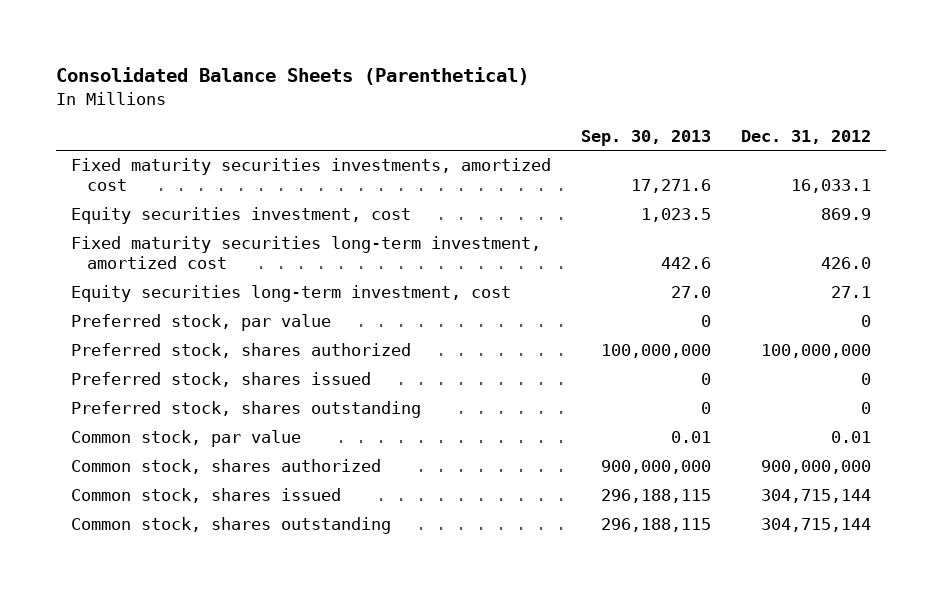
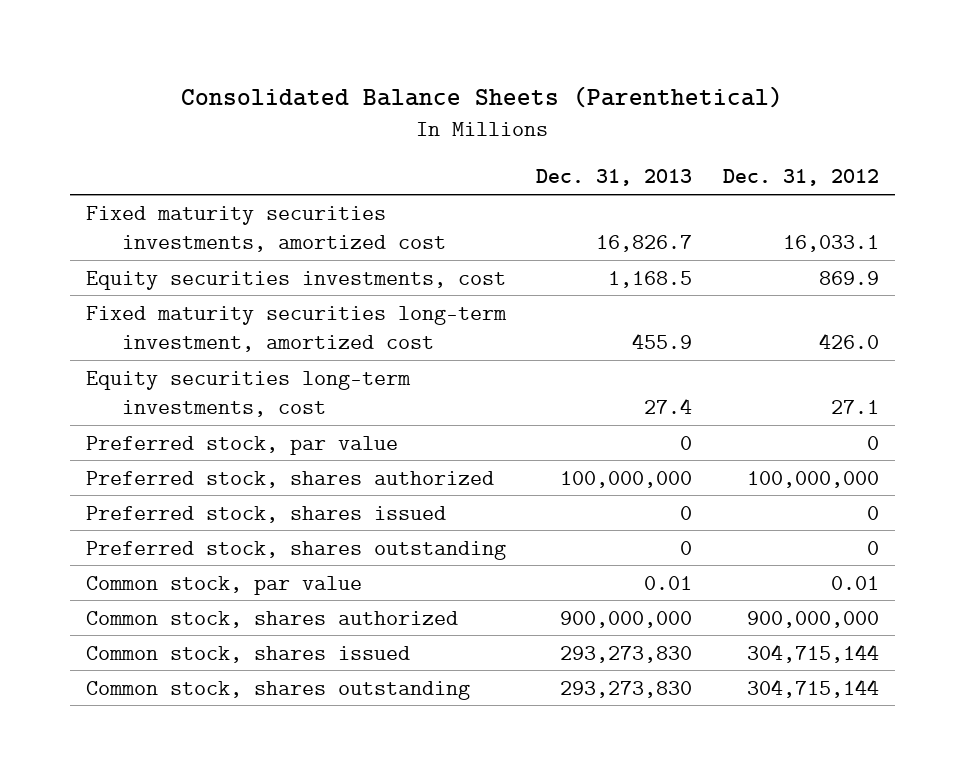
- | Sep. 30, 2013 | Dec. 31, 2012
+ | Dec. 31, 2013 | Dec. 31, 2012
- Equity securities investment, cost | 1,023.5 | 869.9
+ Equity securities investments, cost | 1,168.5 | 869.9
- Equity securities long-term investment, cost | 27.0 | 27.1
+ Equity securities long-term investments, cost | 27.4 | 27.1

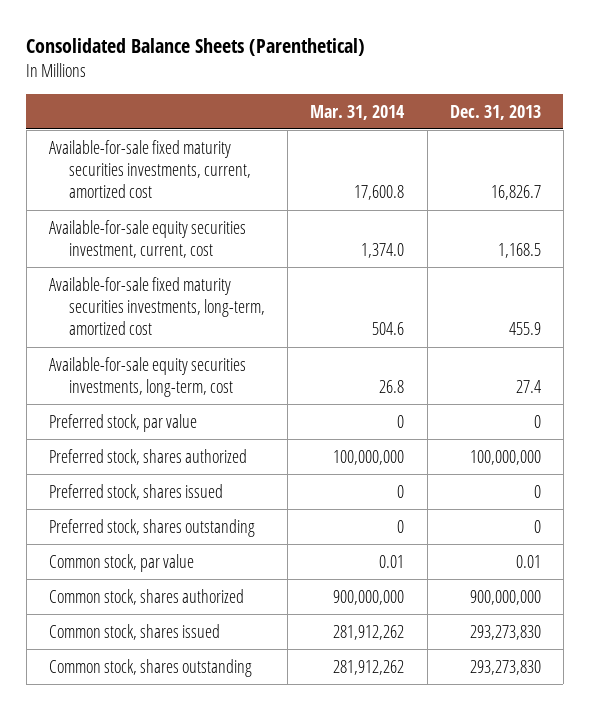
- | Dec. 31, 2013 | Dec. 31, 2012
+ | Mar. 31, 2014 | Dec. 31, 2013
- Fixed maturity securities investments, amortized cost | 16,826.7 | 16,033.1
- Equity securities investments, cost | 1,168.5 | 869.9
- Fixed maturity securities long-term investment, amortized cost | 455.9 | 426.0
- Equity securities long-term investments, cost | 27.4 | 27.1
+ Available-for-sale fixed maturity securities investments, current, amortized cost | 17,600.8 | 16,826.7
+ Available-for-sale equity securities investment, current, cost | 1,374.0 | 1,168.5
+ Available-for-sale fixed maturity securities investments, long-term, amortized cost | 504.6 | 455.9
+ Available-for-sale equity securities investments, long-term, cost | 26.8 | 27.4

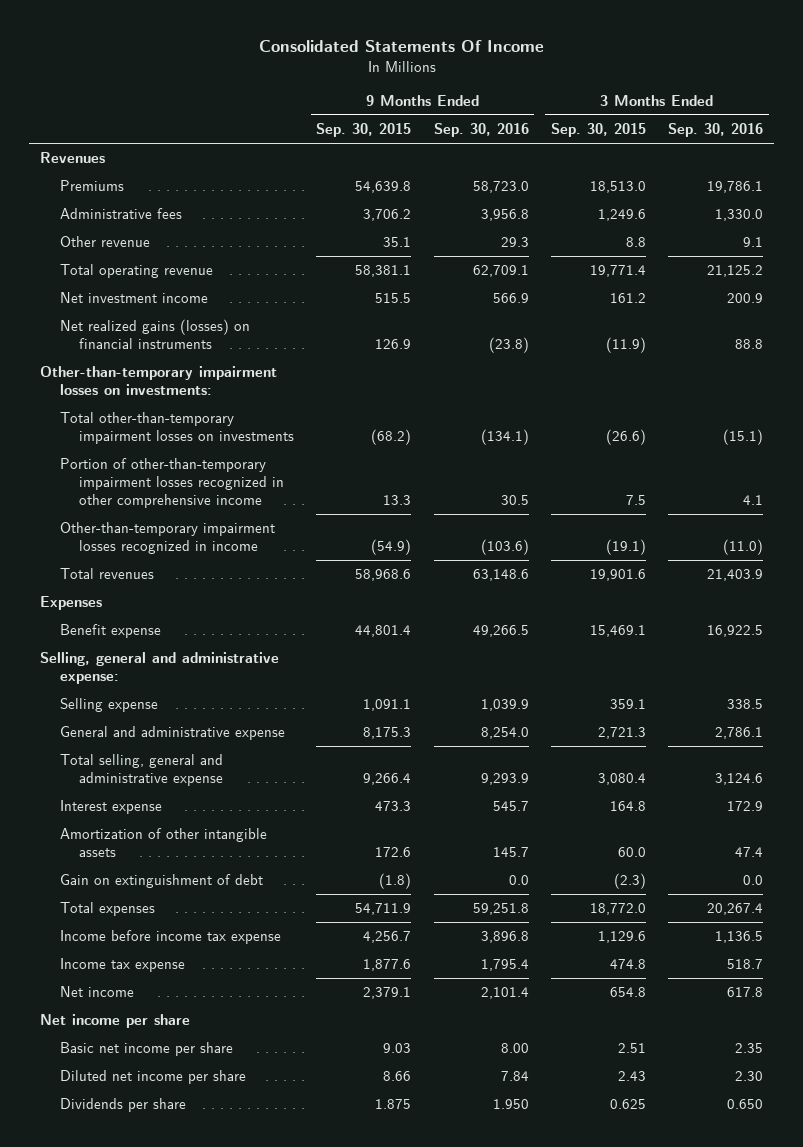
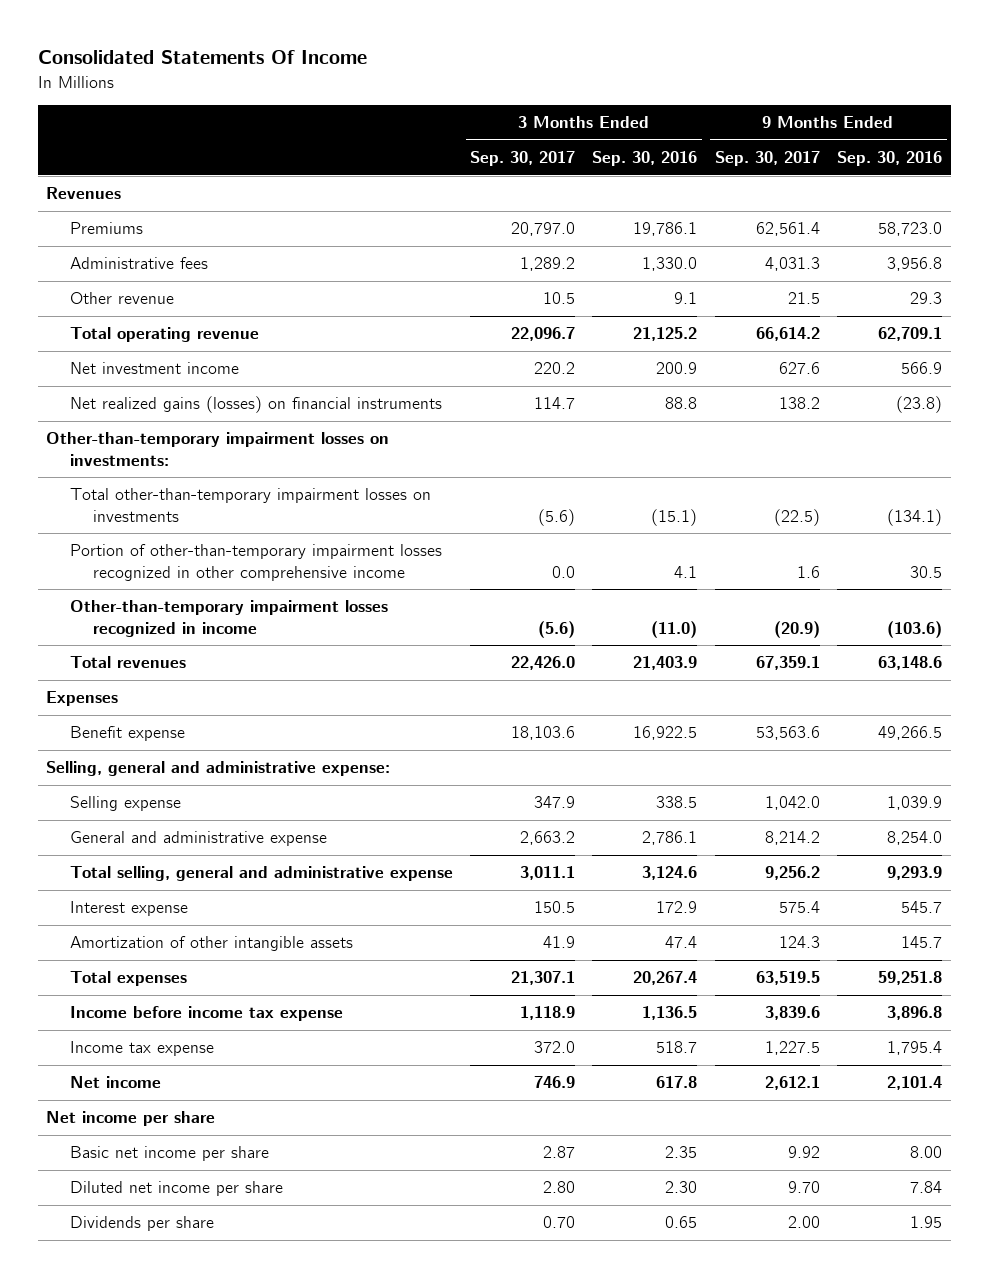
- | 9 Months Ended Sep. 30, 2015 | 9 Months Ended Sep. 30, 2016 | 3 Months Ended Sep. 30, 2015 | 3 Months Ended Sep. 30, 2016
+ | 3 Months Ended Sep. 30, 2017 | 3 Months Ended Sep. 30, 2016 | 9 Months Ended Sep. 30, 2017 | 9 Months Ended Sep. 30, 2016
- Gain on extinguishment of debt | (1.8) | 0.0 | (2.3) | 0.0
- Dividends per share | 1.875 | 1.950 | 0.625 | 0.650
+ Dividends per share | 0.70 | 0.65 | 2.00 | 1.95

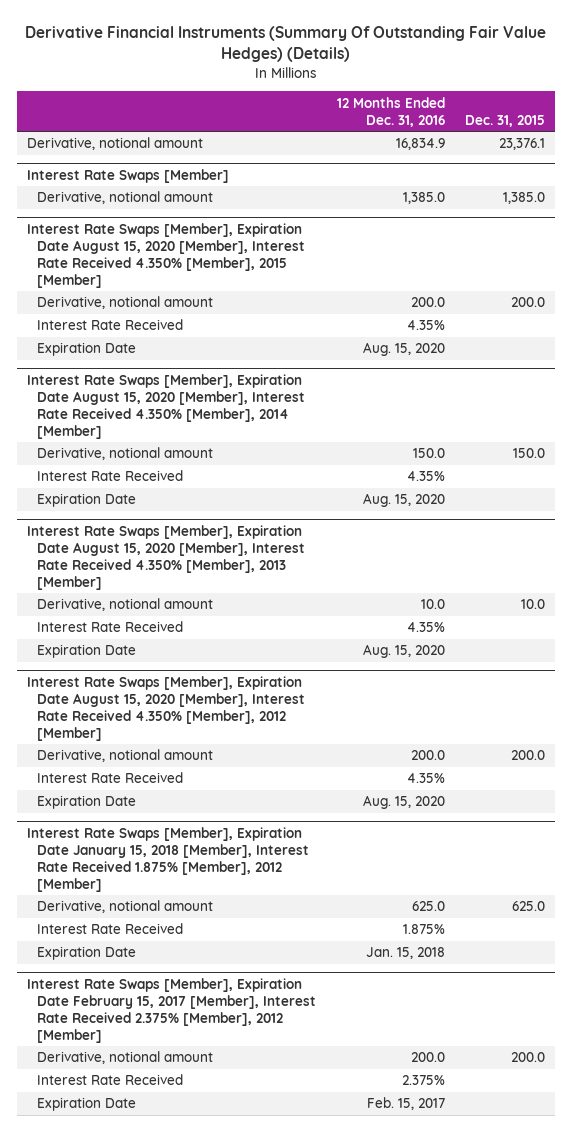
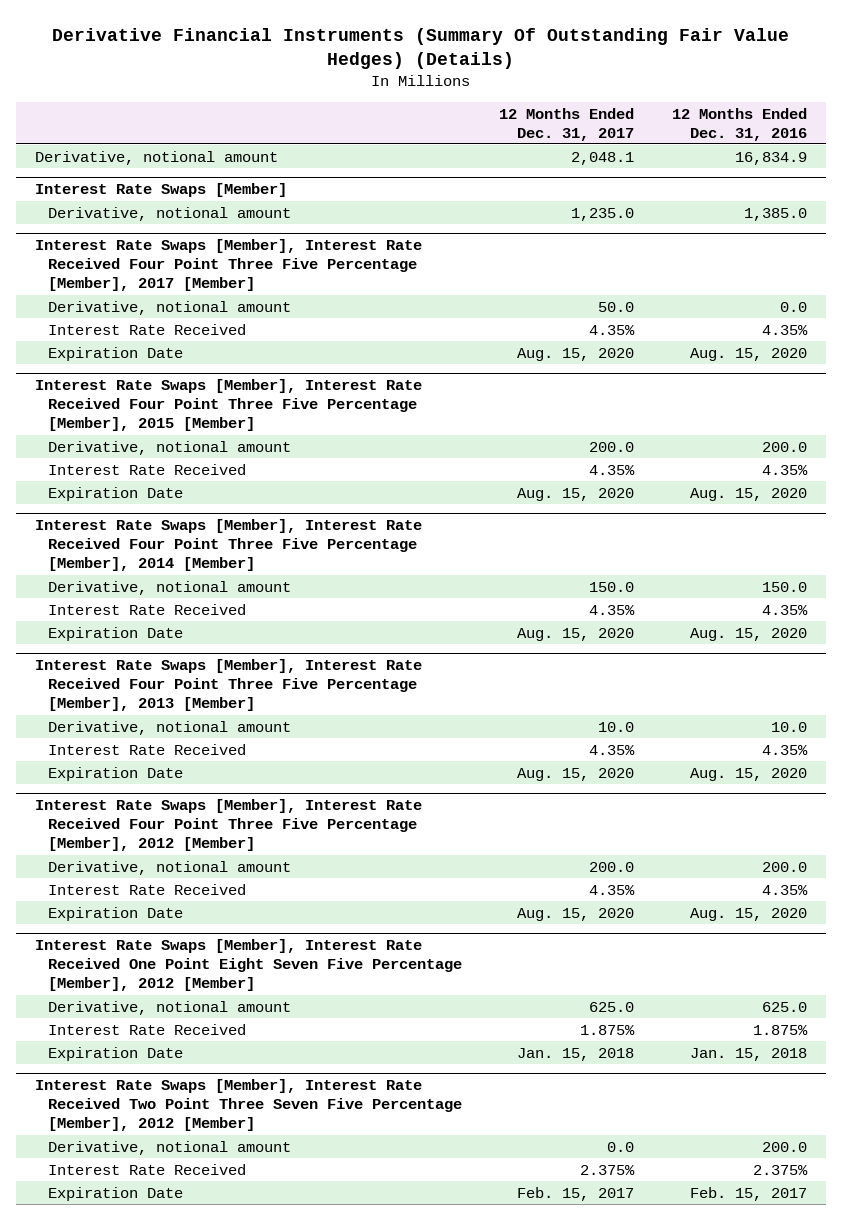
- | 12 Months Ended Dec. 31, 2016 | Dec. 31, 2015
+ | 12 Months Ended Dec. 31, 2017 | 12 Months Ended Dec. 31, 2016
- Interest Rate Swaps [Member], Expiration Date August 15, 2020 [Member], Interest Rate Received 4.350% [Member], 2015 [Member]
+ Interest Rate Swaps [Member], Interest Rate Received Four Point Three Five Percentage [Member], 2017 [Member]
+ Derivative, notional amount | 50.0 | 0.0
+ Interest Rate Received | 4.35% | 4.35%
+ Expiration Date | Aug. 15, 2020 | Aug. 15, 2020
+ Interest Rate Swaps [Member], Interest Rate Received Four Point Three Five Percentage [Member], 2015 [Member]
- Interest Rate Swaps [Member], Expiration Date August 15, 2020 [Member], Interest Rate Received 4.350% [Member], 2014 [Member]
+ Interest Rate Swaps [Member], Interest Rate Received Four Point Three Five Percentage [Member], 2014 [Member]
- Interest Rate Swaps [Member], Expiration Date August 15, 2020 [Member], Interest Rate Received 4.350% [Member], 2013 [Member]
+ Interest Rate Swaps [Member], Interest Rate Received Four Point Three Five Percentage [Member], 2013 [Member]
- Interest Rate Swaps [Member], Expiration Date August 15, 2020 [Member], Interest Rate Received 4.350% [Member], 2012 [Member]
+ Interest Rate Swaps [Member], Interest Rate Received Four Point Three Five Percentage [Member], 2012 [Member]
- Interest Rate Swaps [Member], Expiration Date January 15, 2018 [Member], Interest Rate Received 1.875% [Member], 2012 [Member]
+ Interest Rate Swaps [Member], Interest Rate Received One Point Eight Seven Five Percentage [Member], 2012 [Member]
- Interest Rate Swaps [Member], Expiration Date February 15, 2017 [Member], Interest Rate Received 2.375% [Member], 2012 [Member]
+ Interest Rate Swaps [Member], Interest Rate Received Two Point Three Seven Five Percentage [Member], 2012 [Member]

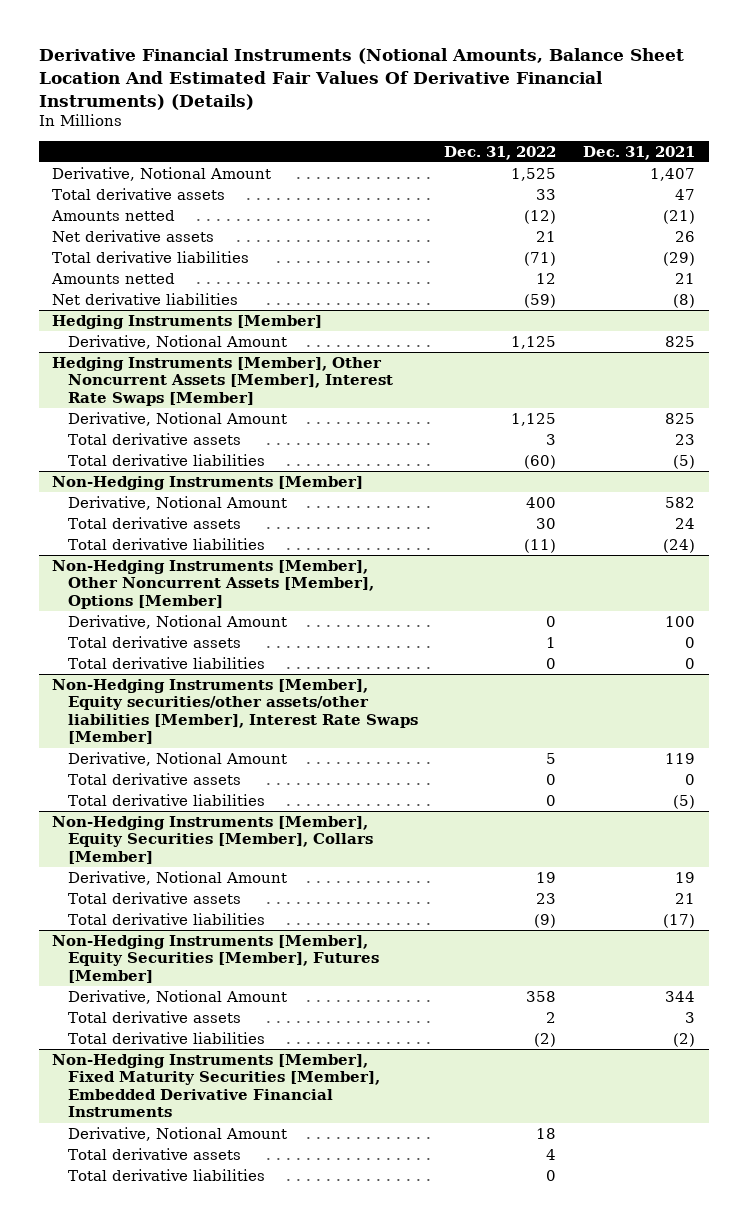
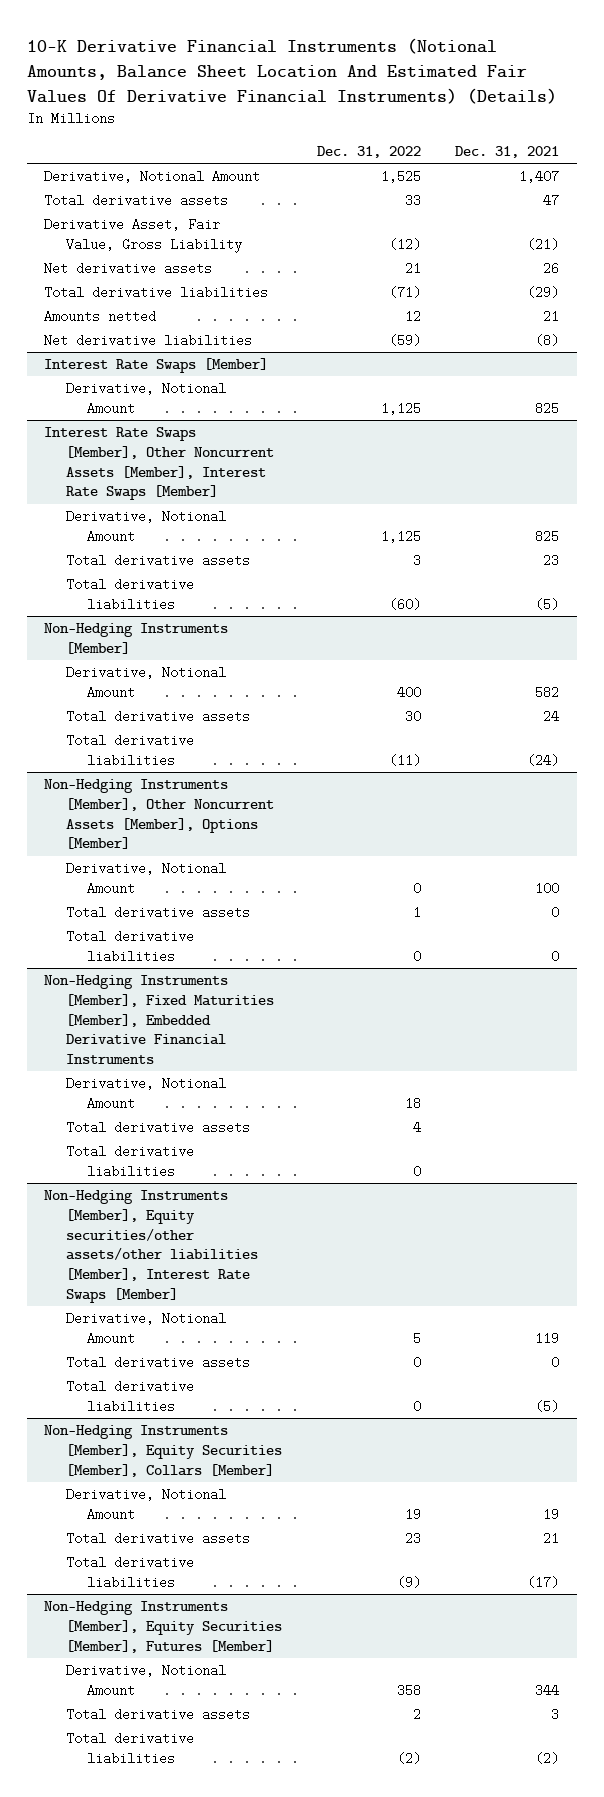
- Derivative Financial Instruments (Notional Amounts, Balance Sheet Location And Estimated Fair Values Of Derivative Financial Instruments) (Details)
+ 10-K Derivative Financial Instruments (Notional Amounts, Balance Sheet Location And Estimated Fair Values Of Derivative Financial Instruments) (Details)
- Amounts netted | (12) | (21)
+ Derivative Asset, Fair Value, Gross Liability | (12) | (21)
- Hedging Instruments [Member]
+ Interest Rate Swaps [Member]
- Hedging Instruments [Member], Other Noncurrent Assets [Member], Interest Rate Swaps [Member]
+ Interest Rate Swaps [Member], Other Noncurrent Assets [Member], Interest Rate Swaps [Member]
+ Non-Hedging Instruments [Member], Fixed Maturities [Member], Embedded Derivative Financial Instruments
+ Derivative, Notional Amount | 18 |
+ Total derivative assets | 4 |
+ Total derivative liabilities | 0 |
- Non-Hedging Instruments [Member], Fixed Maturity Securities [Member], Embedded Derivative Financial Instruments
- Derivative, Notional Amount | 18 |
- Total derivative assets | 4 |
- Total derivative liabilities | 0 |

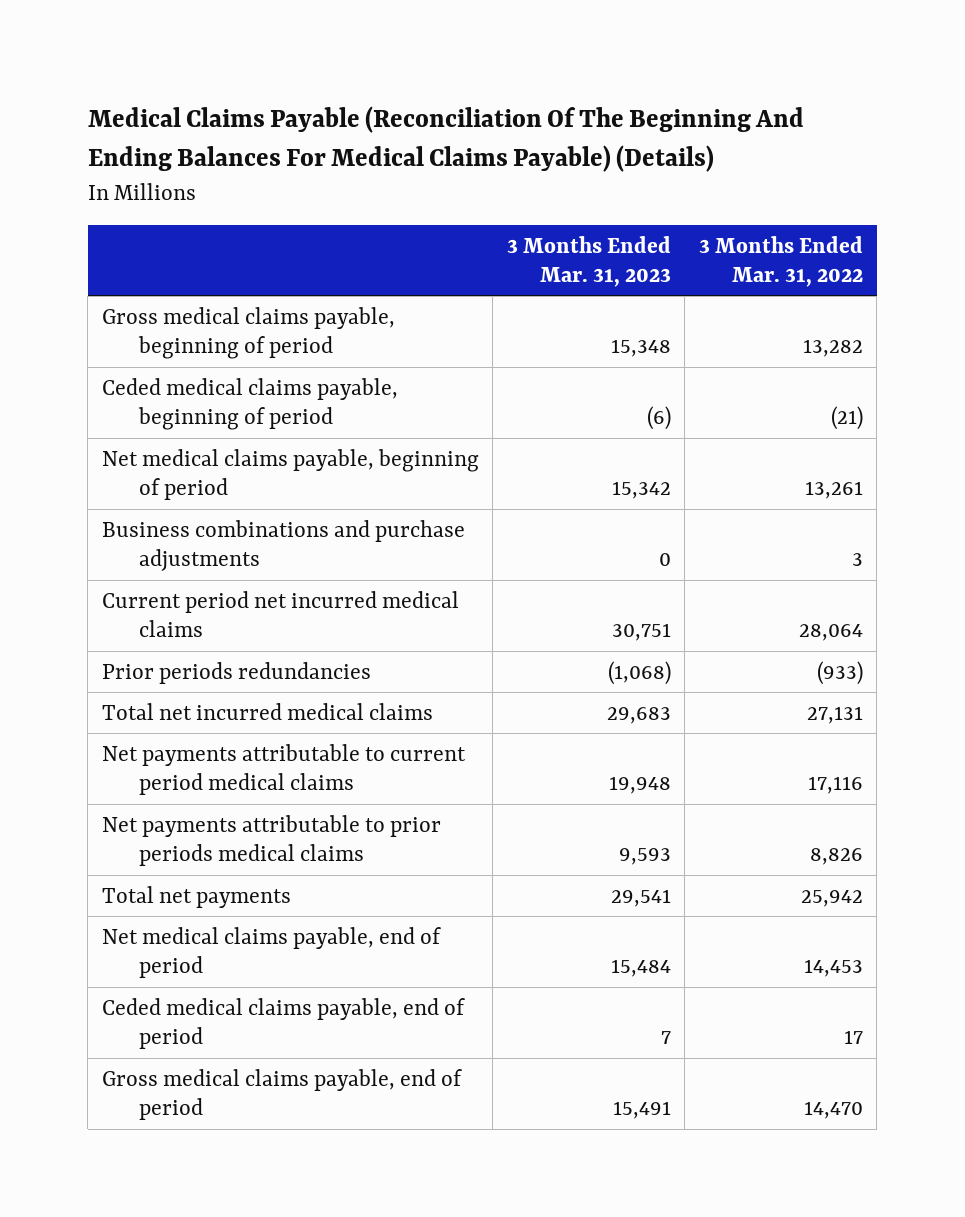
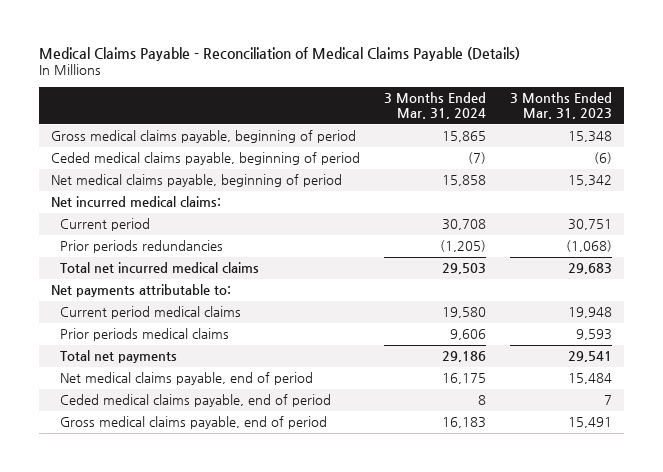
- Medical Claims Payable (Reconciliation Of The Beginning And Ending Balances For Medical Claims Payable) (Details)
+ Medical Claims Payable - Reconciliation of Medical Claims Payable (Details)
- | 3 Months Ended Mar. 31, 2023 | 3 Months Ended Mar. 31, 2022
+ | 3 Months Ended Mar. 31, 2024 | 3 Months Ended Mar. 31, 2023
- Business combinations and purchase adjustments | 0 | 3
- Current period net incurred medical claims | 30,751 | 28,064
+ Net incurred medical claims:
+ Current period | 30,708 | 30,751
- Net payments attributable to current period medical claims | 19,948 | 17,116
- Net payments attributable to prior periods medical claims | 9,593 | 8,826
+ Net payments attributable to:
+ Current period medical claims | 19,580 | 19,948
+ Prior periods medical claims | 9,606 | 9,593

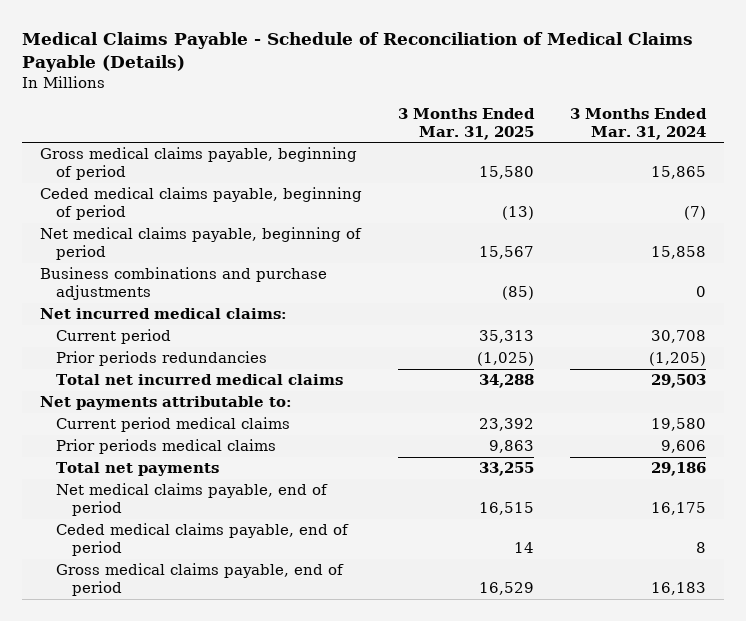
- Medical Claims Payable - Reconciliation of Medical Claims Payable (Details)
+ Medical Claims Payable - Schedule of Reconciliation of Medical Claims Payable (Details)
- | 3 Months Ended Mar. 31, 2024 | 3 Months Ended Mar. 31, 2023
+ | 3 Months Ended Mar. 31, 2025 | 3 Months Ended Mar. 31, 2024
+ Business combinations and purchase adjustments | (85) | 0

